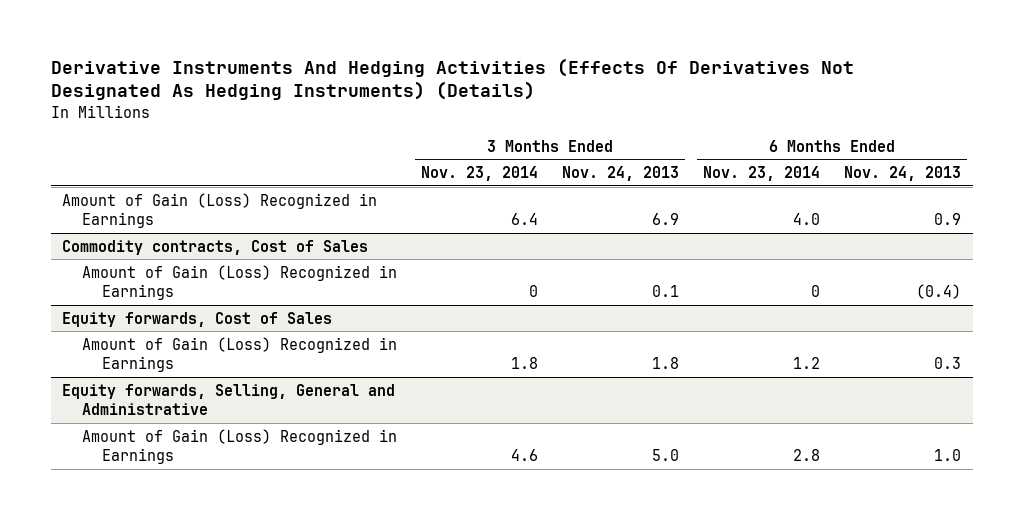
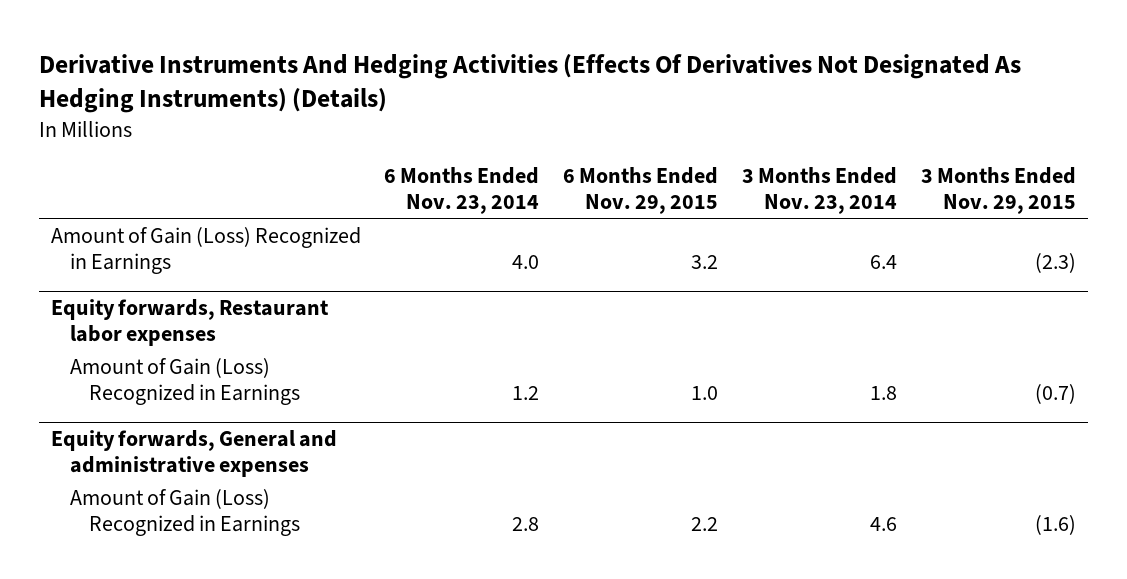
- | 3 Months Ended Nov. 23, 2014 | 3 Months Ended Nov. 24, 2013 | 6 Months Ended Nov. 23, 2014 | 6 Months Ended Nov. 24, 2013
+ | 6 Months Ended Nov. 23, 2014 | 6 Months Ended Nov. 29, 2015 | 3 Months Ended Nov. 23, 2014 | 3 Months Ended Nov. 29, 2015
- Commodity contracts, Cost of Sales
- Amount of Gain (Loss) Recognized in Earnings | 0 | 0.1 | 0 | (0.4)
- Equity forwards, Cost of Sales
+ Equity forwards, Restaurant labor expenses
- Equity forwards, Selling, General and Administrative
+ Equity forwards, General and administrative expenses

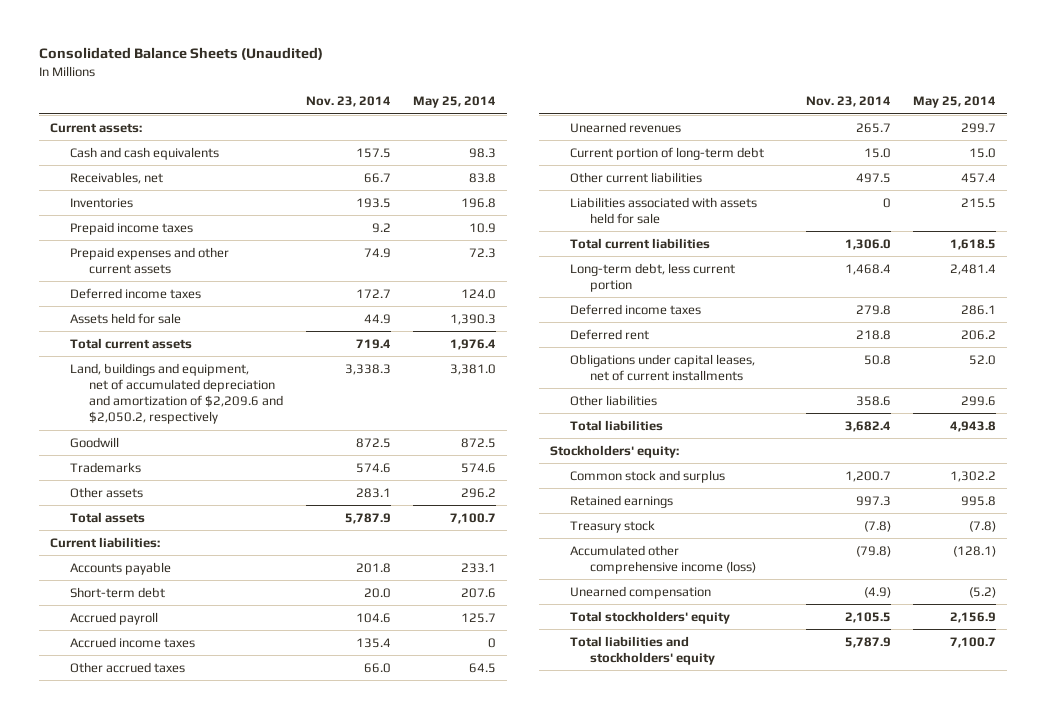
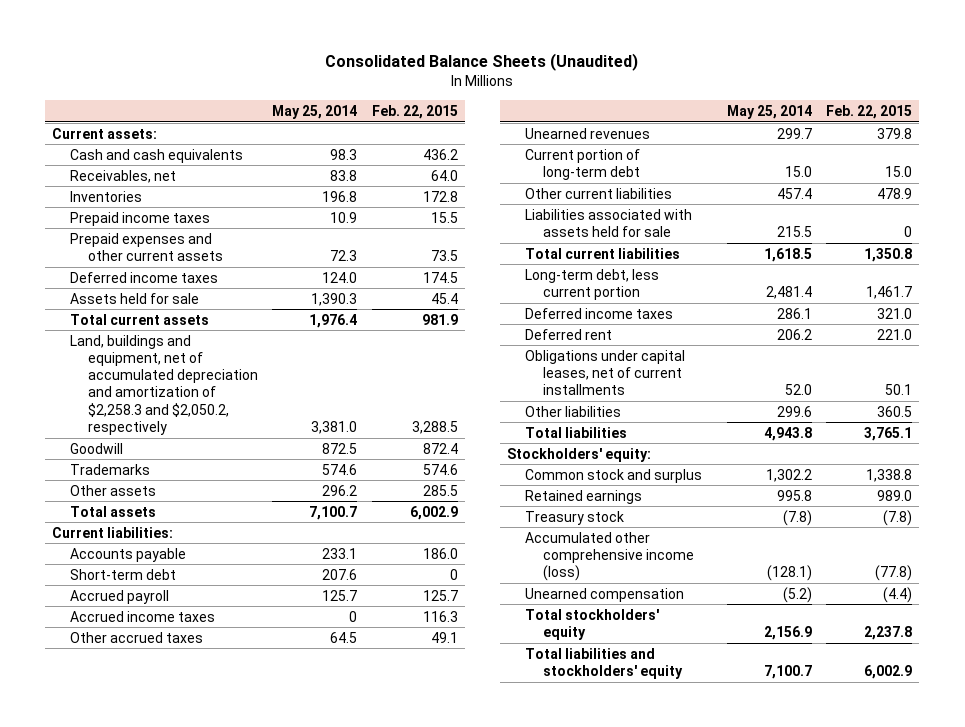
- | Nov. 23, 2014 | May 25, 2014
+ | May 25, 2014 | Feb. 22, 2015
- Land, buildings and equipment, net of accumulated depreciation and amortization of $2,209.6 and $2,050.2, respectively | 3,338.3 | 3,381.0
+ Land, buildings and equipment, net of accumulated depreciation and amortization of $2,258.3 and $2,050.2, respectively | 3,381.0 | 3,288.5

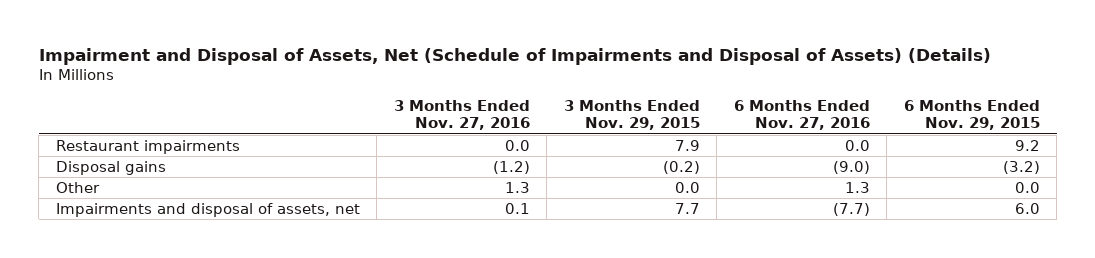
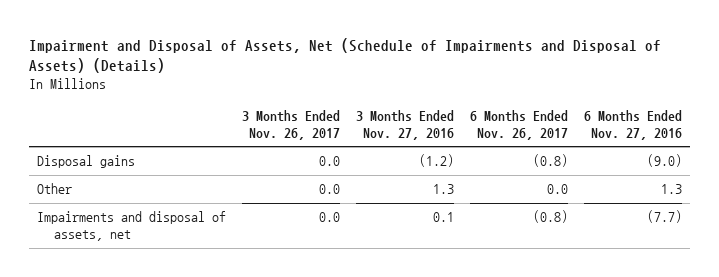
- | 3 Months Ended Nov. 27, 2016 | 3 Months Ended Nov. 29, 2015 | 6 Months Ended Nov. 27, 2016 | 6 Months Ended Nov. 29, 2015
+ | 3 Months Ended Nov. 26, 2017 | 3 Months Ended Nov. 27, 2016 | 6 Months Ended Nov. 26, 2017 | 6 Months Ended Nov. 27, 2016
- Restaurant impairments | 0.0 | 7.9 | 0.0 | 9.2

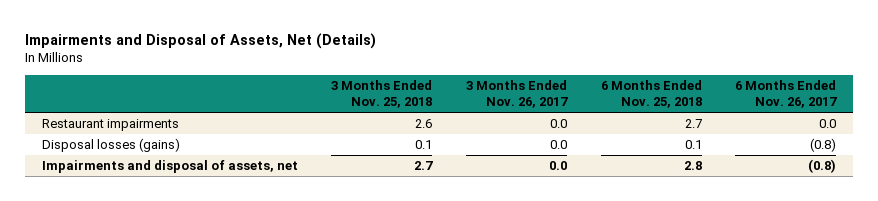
- Impairment and Disposal of Assets, Net (Schedule of Impairments and Disposal of Assets) (Details)
+ Impairments and Disposal of Assets, Net (Details)
- | 3 Months Ended Nov. 26, 2017 | 3 Months Ended Nov. 27, 2016 | 6 Months Ended Nov. 26, 2017 | 6 Months Ended Nov. 27, 2016
+ | 3 Months Ended Nov. 25, 2018 | 3 Months Ended Nov. 26, 2017 | 6 Months Ended Nov. 25, 2018 | 6 Months Ended Nov. 26, 2017
- Disposal gains | 0.0 | (1.2) | (0.8) | (9.0)
- Other | 0.0 | 1.3 | 0.0 | 1.3
+ Restaurant impairments | 2.6 | 0.0 | 2.7 | 0.0
+ Disposal losses (gains) | 0.1 | 0.0 | 0.1 | (0.8)

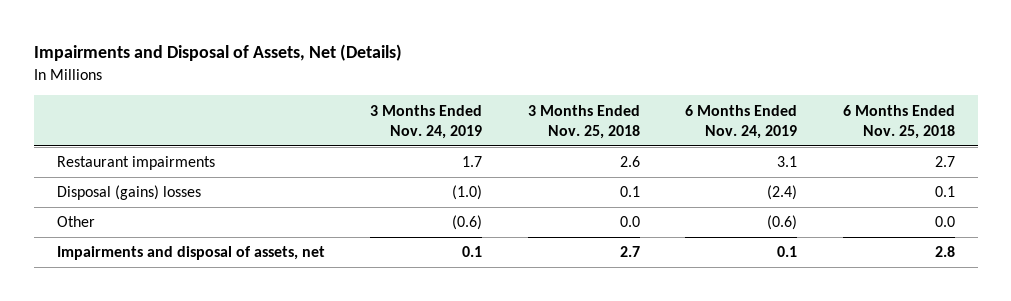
- | 3 Months Ended Nov. 25, 2018 | 3 Months Ended Nov. 26, 2017 | 6 Months Ended Nov. 25, 2018 | 6 Months Ended Nov. 26, 2017
+ | 3 Months Ended Nov. 24, 2019 | 3 Months Ended Nov. 25, 2018 | 6 Months Ended Nov. 24, 2019 | 6 Months Ended Nov. 25, 2018
- Disposal losses (gains) | 0.1 | 0.0 | 0.1 | (0.8)
+ Disposal (gains) losses | (1.0) | 0.1 | (2.4) | 0.1
+ Other | (0.6) | 0.0 | (0.6) | 0.0

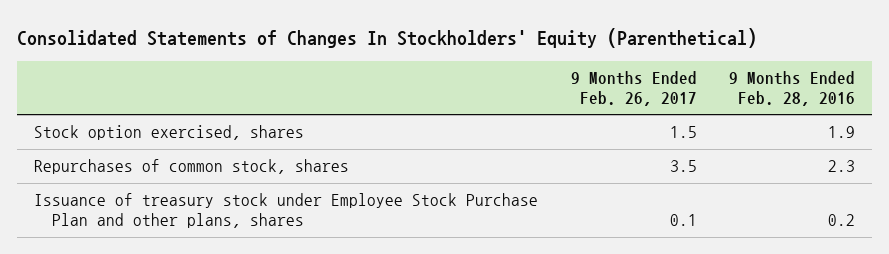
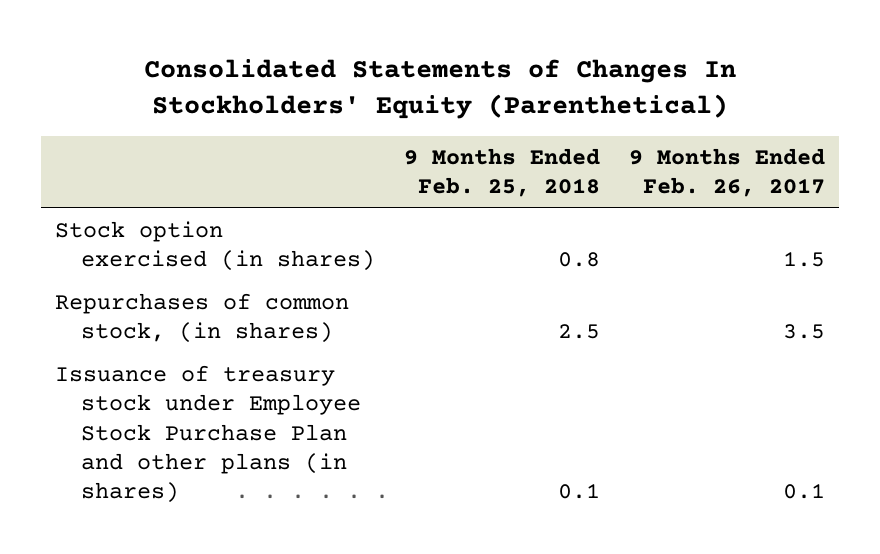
- | 9 Months Ended Feb. 26, 2017 | 9 Months Ended Feb. 28, 2016
+ | 9 Months Ended Feb. 25, 2018 | 9 Months Ended Feb. 26, 2017
- Stock option exercised, shares | 1.5 | 1.9
- Repurchases of common stock, shares | 3.5 | 2.3
- Issuance of treasury stock under Employee Stock Purchase Plan and other plans, shares | 0.1 | 0.2
+ Stock option exercised (in shares) | 0.8 | 1.5
+ Repurchases of common stock, (in shares) | 2.5 | 3.5
+ Issuance of treasury stock under Employee Stock Purchase Plan and other plans (in shares) | 0.1 | 0.1

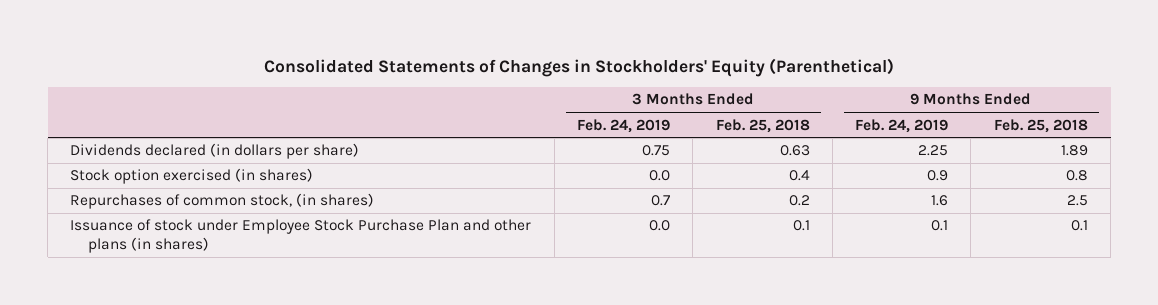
- Consolidated Statements of Changes In Stockholders' Equity (Parenthetical)
+ Consolidated Statements of Changes in Stockholders' Equity (Parenthetical)
- | 9 Months Ended Feb. 25, 2018 | 9 Months Ended Feb. 26, 2017
+ | 3 Months Ended Feb. 24, 2019 | 3 Months Ended Feb. 25, 2018 | 9 Months Ended Feb. 24, 2019 | 9 Months Ended Feb. 25, 2018
+ Dividends declared (in dollars per share) | 0.75 | 0.63 | 2.25 | 1.89
- Issuance of treasury stock under Employee Stock Purchase Plan and other plans (in shares) | 0.1 | 0.1
+ Issuance of stock under Employee Stock Purchase Plan and other plans (in shares) | 0.0 | 0.1 | 0.1 | 0.1

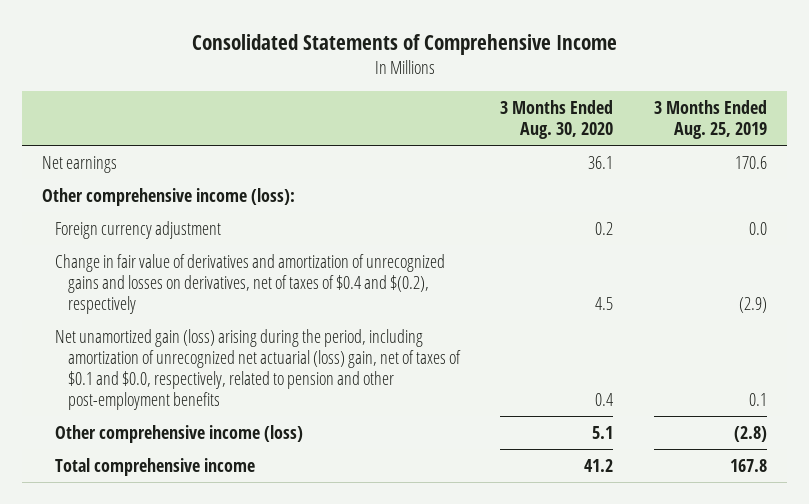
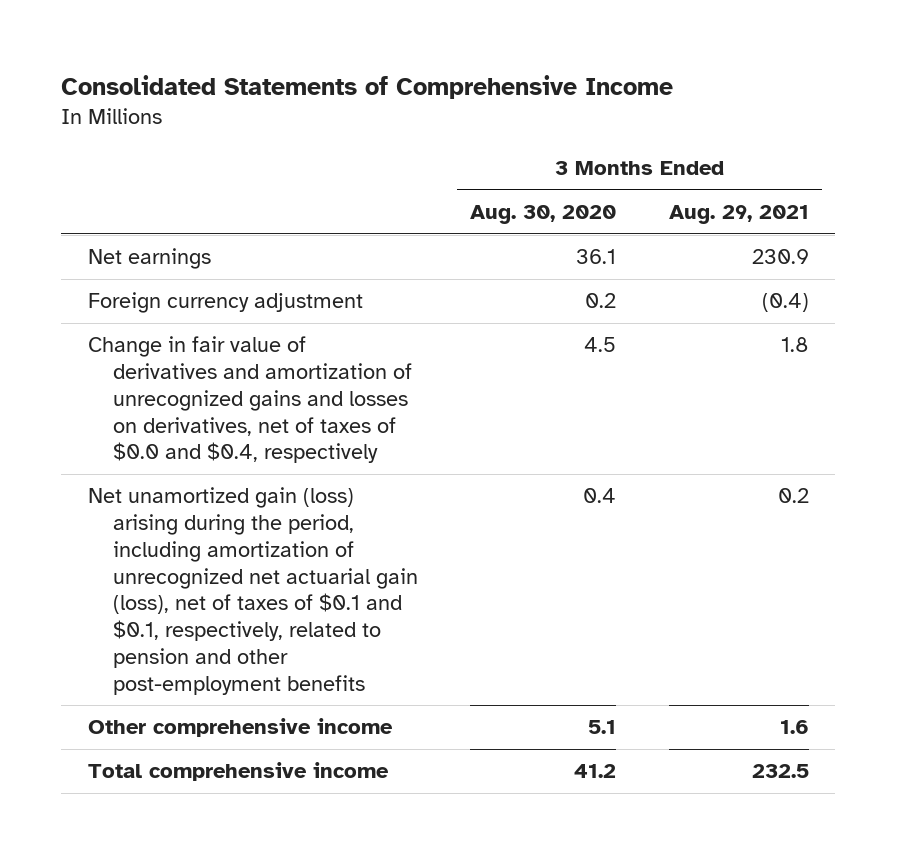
- | 3 Months Ended Aug. 30, 2020 | 3 Months Ended Aug. 25, 2019
+ | 3 Months Ended Aug. 30, 2020 | 3 Months Ended Aug. 29, 2021
- Other comprehensive income (loss):
- Change in fair value of derivatives and amortization of unrecognized gains and losses on derivatives, net of taxes of $0.4 and $(0.2), respectively | 4.5 | (2.9)
- Net unamortized gain (loss) arising during the period, including amortization of unrecognized net actuarial (loss) gain, net of taxes of $0.1 and $0.0, respectively, related to pension and other post-employment benefits | 0.4 | 0.1
- Other comprehensive income (loss) | 5.1 | (2.8)
+ Change in fair value of derivatives and amortization of unrecognized gains and losses on derivatives, net of taxes of $0.0 and $0.4, respectively | 4.5 | 1.8
+ Net unamortized gain (loss) arising during the period, including amortization of unrecognized net actuarial gain (loss), net of taxes of $0.1 and $0.1, respectively, related to pension and other post-employment benefits | 0.4 | 0.2
+ Other comprehensive income | 5.1 | 1.6

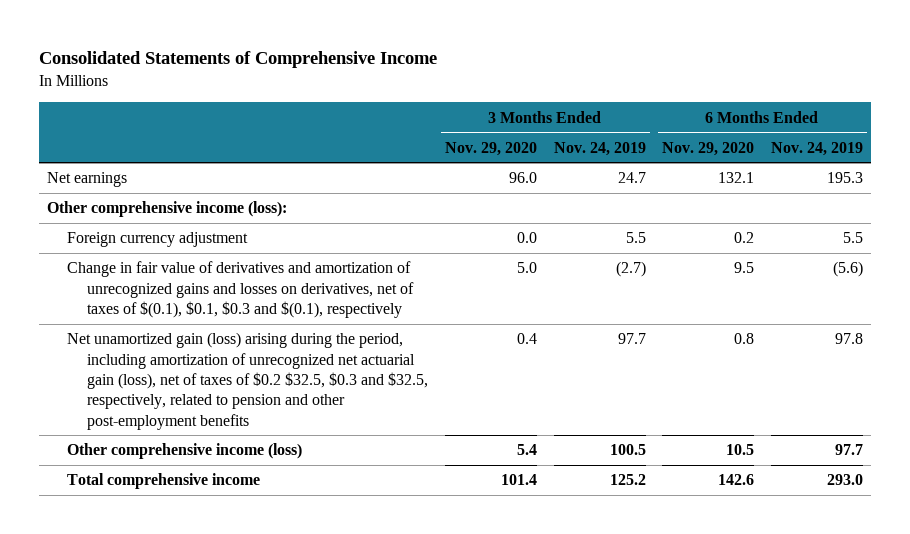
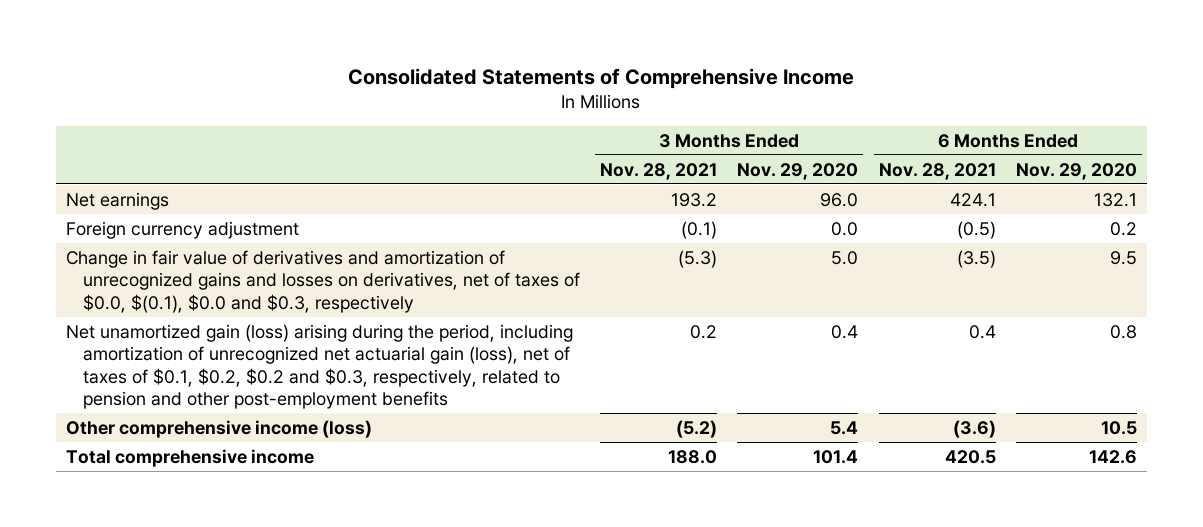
- | 3 Months Ended Nov. 29, 2020 | 3 Months Ended Nov. 24, 2019 | 6 Months Ended Nov. 29, 2020 | 6 Months Ended Nov. 24, 2019
+ | 3 Months Ended Nov. 28, 2021 | 3 Months Ended Nov. 29, 2020 | 6 Months Ended Nov. 28, 2021 | 6 Months Ended Nov. 29, 2020
- Other comprehensive income (loss):
- Change in fair value of derivatives and amortization of unrecognized gains and losses on derivatives, net of taxes of $(0.1), $0.1, $0.3 and $(0.1), respectively | 5.0 | (2.7) | 9.5 | (5.6)
- Net unamortized gain (loss) arising during the period, including amortization of unrecognized net actuarial gain (loss), net of taxes of $0.2 $32.5, $0.3 and $32.5, respectively, related to pension and other post-employment benefits | 0.4 | 97.7 | 0.8 | 97.8
+ Change in fair value of derivatives and amortization of unrecognized gains and losses on derivatives, net of taxes of $0.0, $(0.1), $0.0 and $0.3, respectively | (5.3) | 5.0 | (3.5) | 9.5
+ Net unamortized gain (loss) arising during the period, including amortization of unrecognized net actuarial gain (loss), net of taxes of $0.1, $0.2, $0.2 and $0.3, respectively, related to pension and other post-employment benefits | 0.2 | 0.4 | 0.4 | 0.8

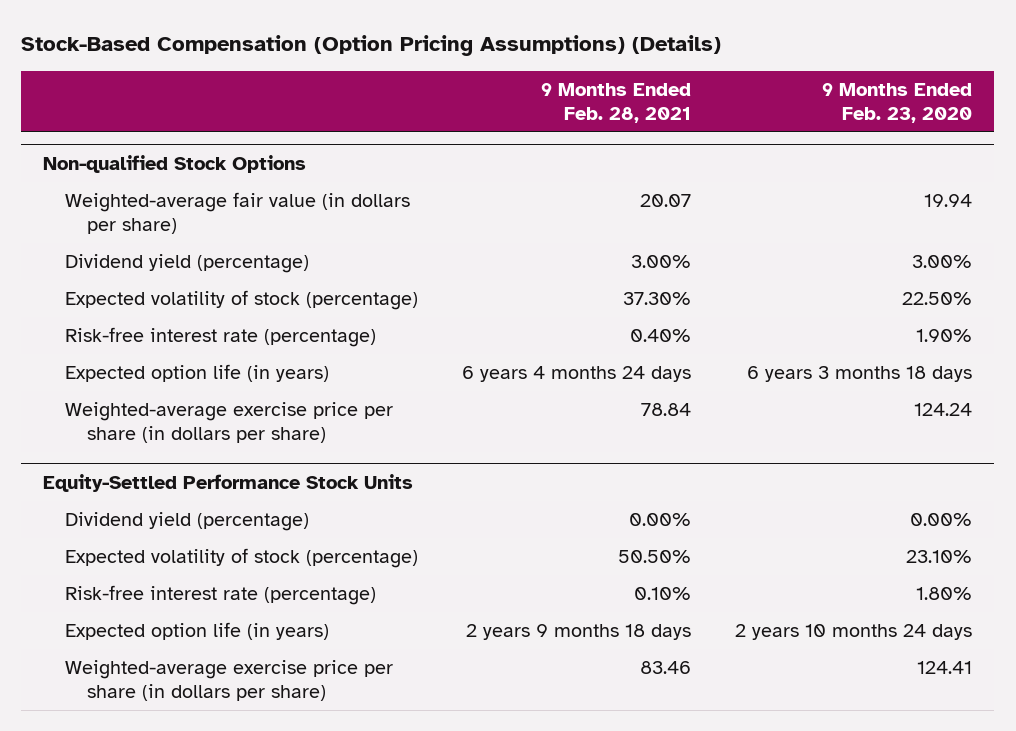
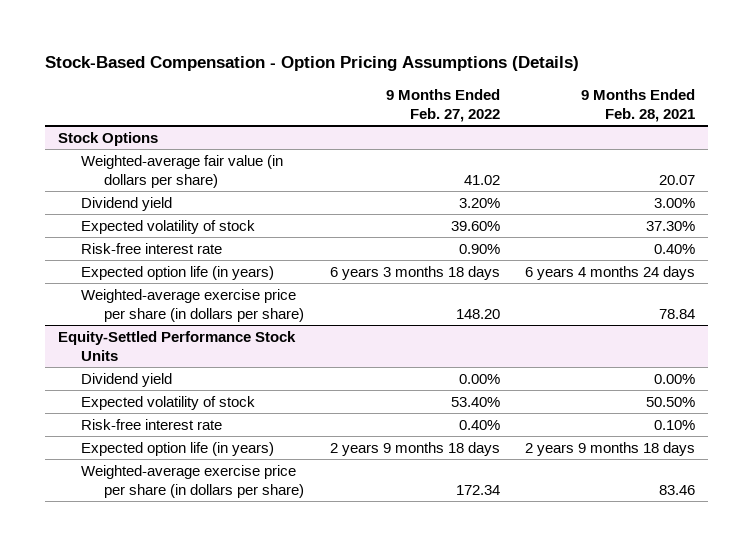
- Stock-Based Compensation (Option Pricing Assumptions) (Details)
+ Stock-Based Compensation - Option Pricing Assumptions (Details)
- | 9 Months Ended Feb. 28, 2021 | 9 Months Ended Feb. 23, 2020
+ | 9 Months Ended Feb. 27, 2022 | 9 Months Ended Feb. 28, 2021
- Non-qualified Stock Options
+ Stock Options
- Dividend yield (percentage) | 3.00% | 3.00%
- Expected volatility of stock (percentage) | 37.30% | 22.50%
- Risk-free interest rate (percentage) | 0.40% | 1.90%
+ Dividend yield | 3.20% | 3.00%
+ Expected volatility of stock | 39.60% | 37.30%
+ Risk-free interest rate | 0.90% | 0.40%
@ Equity-Settled Performance Stock Units
- Dividend yield (percentage) | 0.00% | 0.00%
- Expected volatility of stock (percentage) | 50.50% | 23.10%
- Risk-free interest rate (percentage) | 0.10% | 1.80%
+ Dividend yield | 0.00% | 0.00%
+ Expected volatility of stock | 53.40% | 50.50%
+ Risk-free interest rate | 0.40% | 0.10%

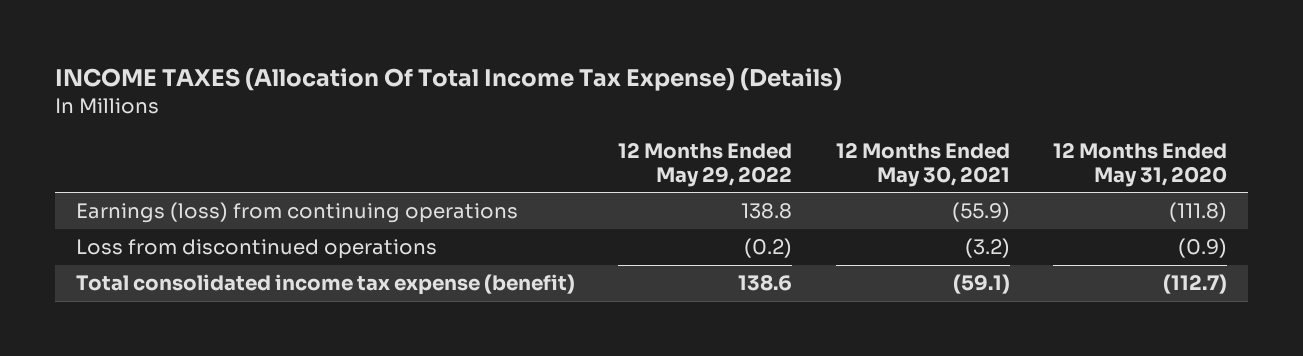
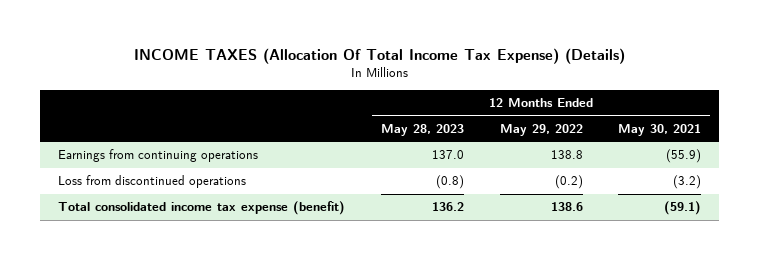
- | 12 Months Ended May 29, 2022 | 12 Months Ended May 30, 2021 | 12 Months Ended May 31, 2020
+ | 12 Months Ended May 28, 2023 | 12 Months Ended May 29, 2022 | 12 Months Ended May 30, 2021
- Earnings (loss) from continuing operations | 138.8 | (55.9) | (111.8)
+ Earnings from continuing operations | 137.0 | 138.8 | (55.9)

